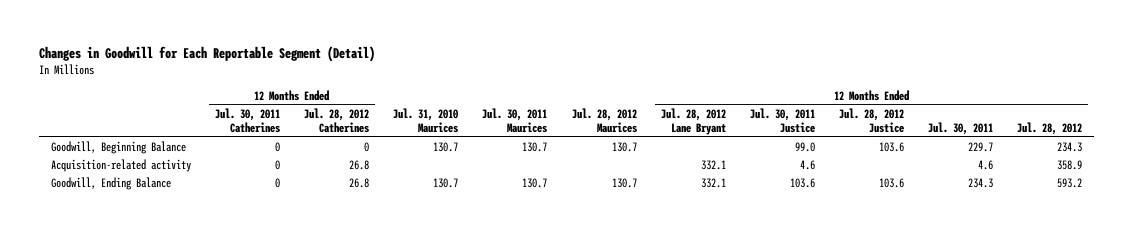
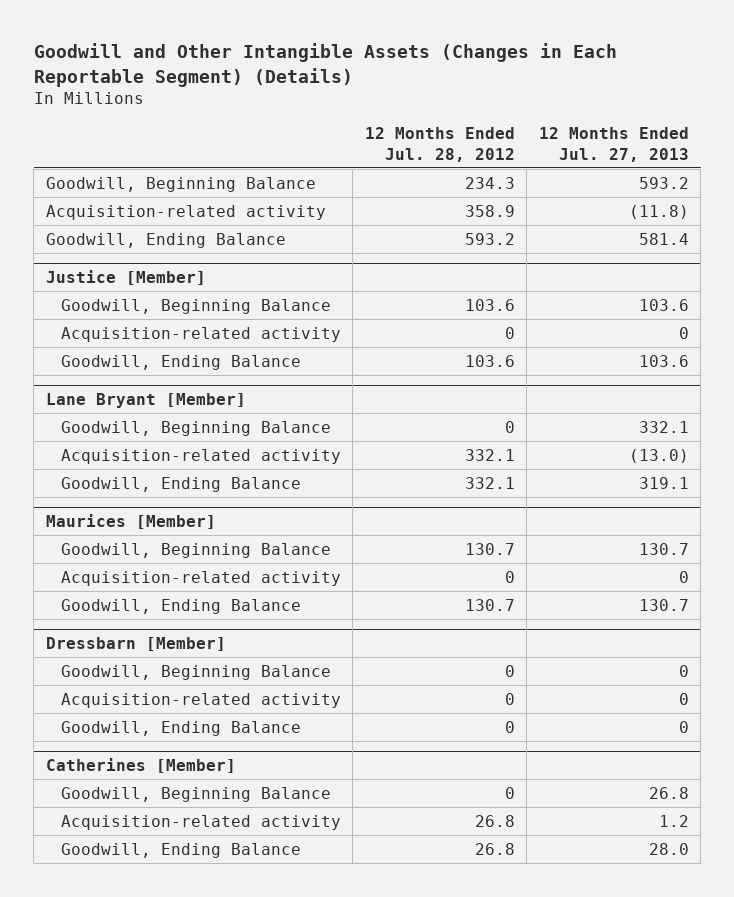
- Changes in Goodwill for Each Reportable Segment (Detail)
+ Goodwill and Other Intangible Assets (Changes in Each Reportable Segment) (Details)
- | 12 Months Ended Jul. 30, 2011 Catherines | 12 Months Ended Jul. 28, 2012 Catherines | Jul. 31, 2010 Maurices | Jul. 30, 2011 Maurices | Jul. 28, 2012 Maurices | 12 Months Ended Jul. 28, 2012 Lane Bryant | 12 Months Ended Jul. 30, 2011 Justice | 12 Months Ended Jul. 28, 2012 Justice | 12 Months Ended Jul. 30, 2011 | 12 Months Ended Jul. 28, 2012
+ | 12 Months Ended Jul. 28, 2012 | 12 Months Ended Jul. 27, 2013
+ Justice [Member]
+ Goodwill, Beginning Balance | 103.6 | 103.6
+ Acquisition-related activity | 0 | 0
+ Goodwill, Ending Balance | 103.6 | 103.6
+ Lane Bryant [Member]
+ Goodwill, Beginning Balance | 0 | 332.1
+ Acquisition-related activity | 332.1 | (13.0)
+ Goodwill, Ending Balance | 332.1 | 319.1
+ Maurices [Member]
+ Goodwill, Beginning Balance | 130.7 | 130.7
+ Acquisition-related activity | 0 | 0
+ Goodwill, Ending Balance | 130.7 | 130.7
+ Dressbarn [Member]
+ Goodwill, Beginning Balance | 0 | 0
+ Acquisition-related activity | 0 | 0
+ Goodwill, Ending Balance | 0 | 0
+ Catherines [Member]
+ Goodwill, Beginning Balance | 0 | 26.8
+ Acquisition-related activity | 26.8 | 1.2
+ Goodwill, Ending Balance | 26.8 | 28.0

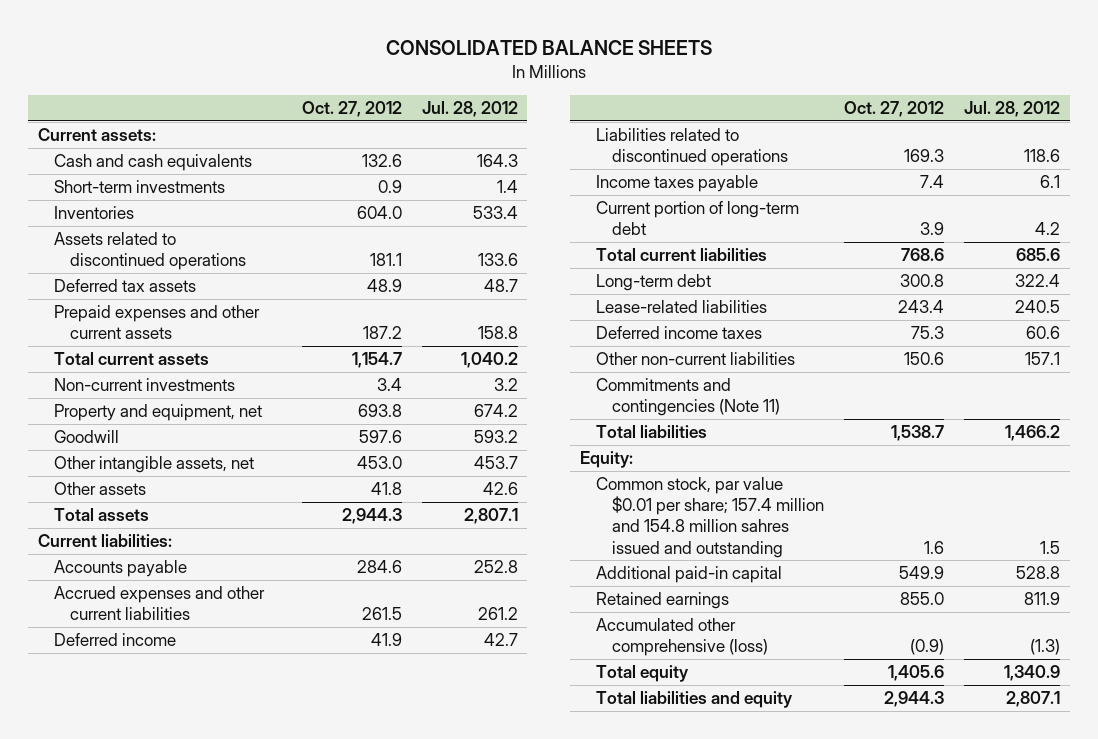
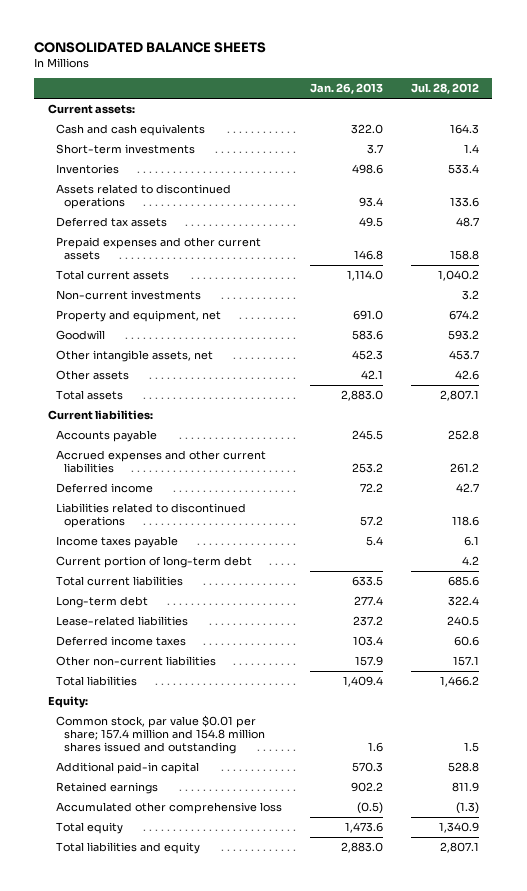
- | Oct. 27, 2012 | Jul. 28, 2012
+ | Jan. 26, 2013 | Jul. 28, 2012
- Commitments and contingencies (Note 11)
- Common stock, par value $0.01 per share; 157.4 million and 154.8 million sahres issued and outstanding | 1.6 | 1.5
+ Common stock, par value $0.01 per share; 157.4 million and 154.8 million shares issued and outstanding | 1.6 | 1.5
- Accumulated other comprehensive (loss) | (0.9) | (1.3)
+ Accumulated other comprehensive loss | (0.5) | (1.3)

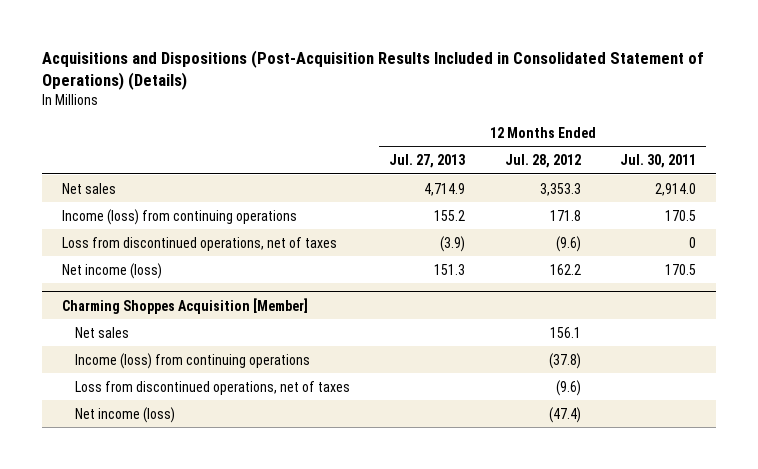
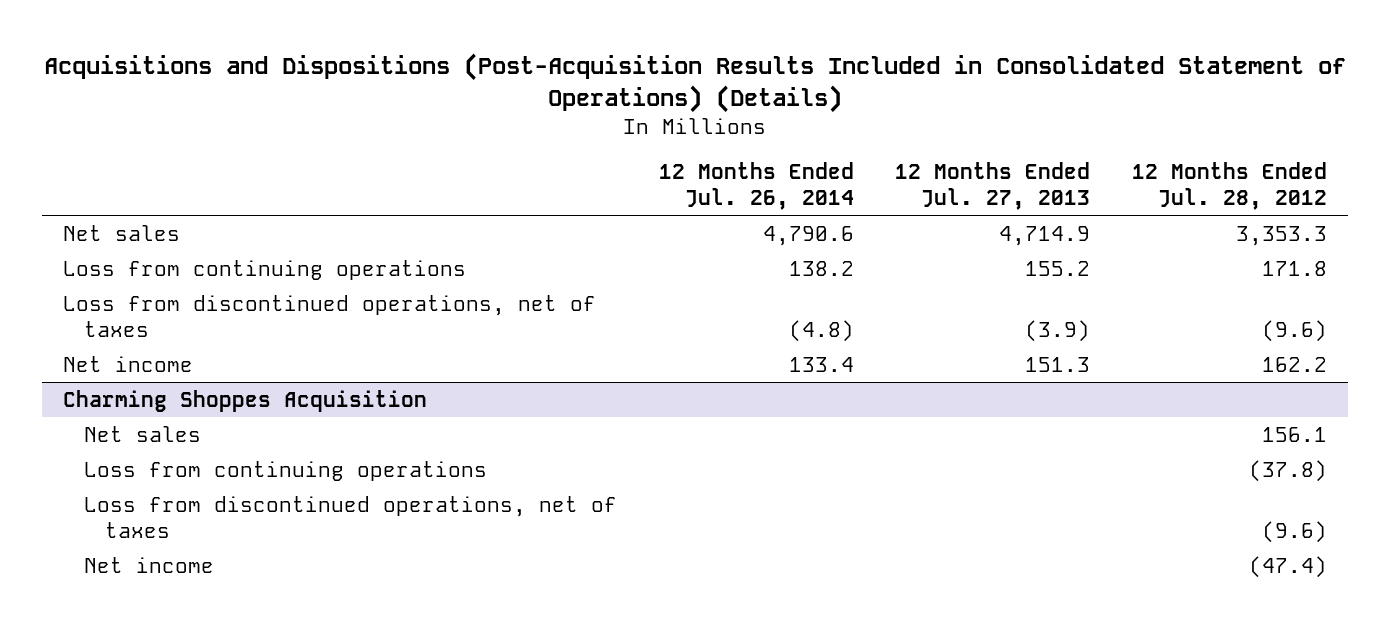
- | 12 Months Ended Jul. 27, 2013 | 12 Months Ended Jul. 28, 2012 | 12 Months Ended Jul. 30, 2011
+ | 12 Months Ended Jul. 26, 2014 | 12 Months Ended Jul. 27, 2013 | 12 Months Ended Jul. 28, 2012
- Income (loss) from continuing operations | 155.2 | 171.8 | 170.5
+ Loss from continuing operations | 138.2 | 155.2 | 171.8
- Net income (loss) | 151.3 | 162.2 | 170.5
- Charming Shoppes Acquisition [Member]
+ Net income | 133.4 | 151.3 | 162.2
+ Charming Shoppes Acquisition
- Income (loss) from continuing operations | | (37.8) |
+ Loss from continuing operations | | | (37.8)
- Net income (loss) | | (47.4) |
+ Net income | | | (47.4)

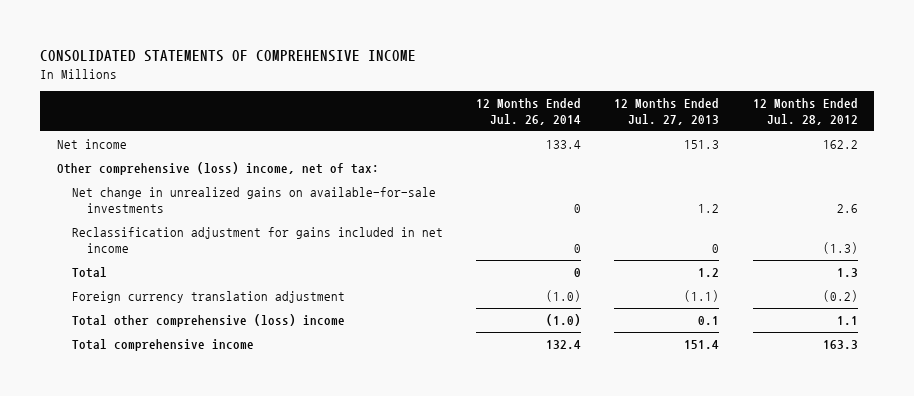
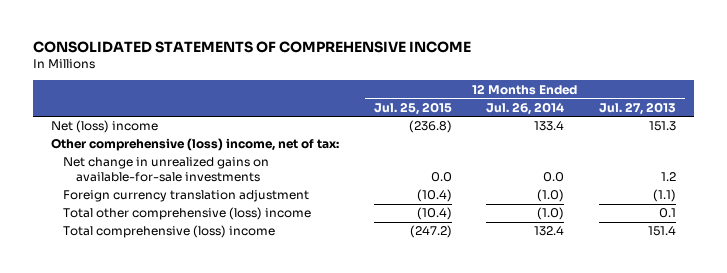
- | 12 Months Ended Jul. 26, 2014 | 12 Months Ended Jul. 27, 2013 | 12 Months Ended Jul. 28, 2012
+ | 12 Months Ended Jul. 25, 2015 | 12 Months Ended Jul. 26, 2014 | 12 Months Ended Jul. 27, 2013
- Net income | 133.4 | 151.3 | 162.2
+ Net (loss) income | (236.8) | 133.4 | 151.3
- Net change in unrealized gains on available-for-sale investments | 0 | 1.2 | 2.6
- Reclassification adjustment for gains included in net income | 0 | 0 | (1.3)
- Total | 0 | 1.2 | 1.3
+ Net change in unrealized gains on available-for-sale investments | 0.0 | 0.0 | 1.2
- Total comprehensive income | 132.4 | 151.4 | 163.3
+ Total comprehensive (loss) income | (247.2) | 132.4 | 151.4

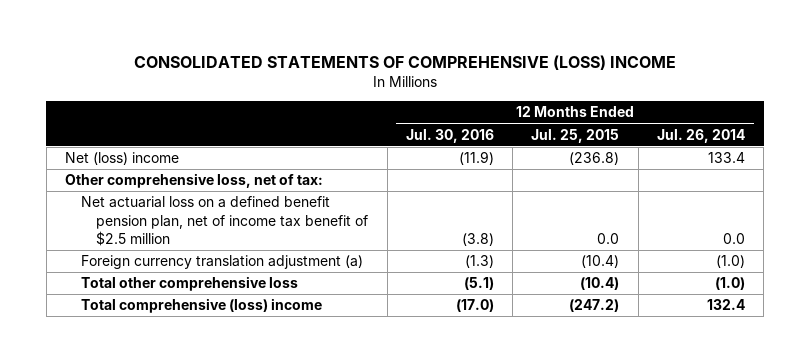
- CONSOLIDATED STATEMENTS OF COMPREHENSIVE INCOME
+ CONSOLIDATED STATEMENTS OF COMPREHENSIVE (LOSS) INCOME
- | 12 Months Ended Jul. 25, 2015 | 12 Months Ended Jul. 26, 2014 | 12 Months Ended Jul. 27, 2013
+ | 12 Months Ended Jul. 30, 2016 | 12 Months Ended Jul. 25, 2015 | 12 Months Ended Jul. 26, 2014
- Other comprehensive (loss) income, net of tax:
- Net change in unrealized gains on available-for-sale investments | 0.0 | 0.0 | 1.2
- Foreign currency translation adjustment | (10.4) | (1.0) | (1.1)
- Total other comprehensive (loss) income | (10.4) | (1.0) | 0.1
+ Other comprehensive loss, net of tax:
+ Net actuarial loss on a defined benefit pension plan, net of income tax benefit of $2.5 million | (3.8) | 0.0 | 0.0
+ Foreign currency translation adjustment (a) | (1.3) | (10.4) | (1.0)
+ Total other comprehensive loss | (5.1) | (10.4) | (1.0)

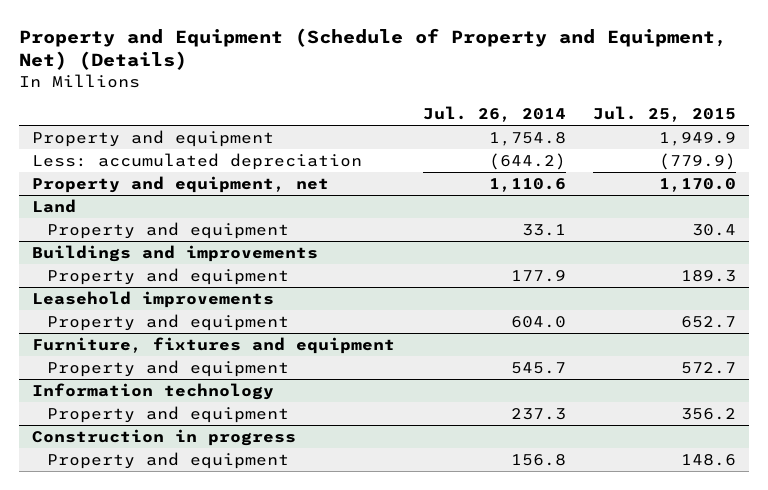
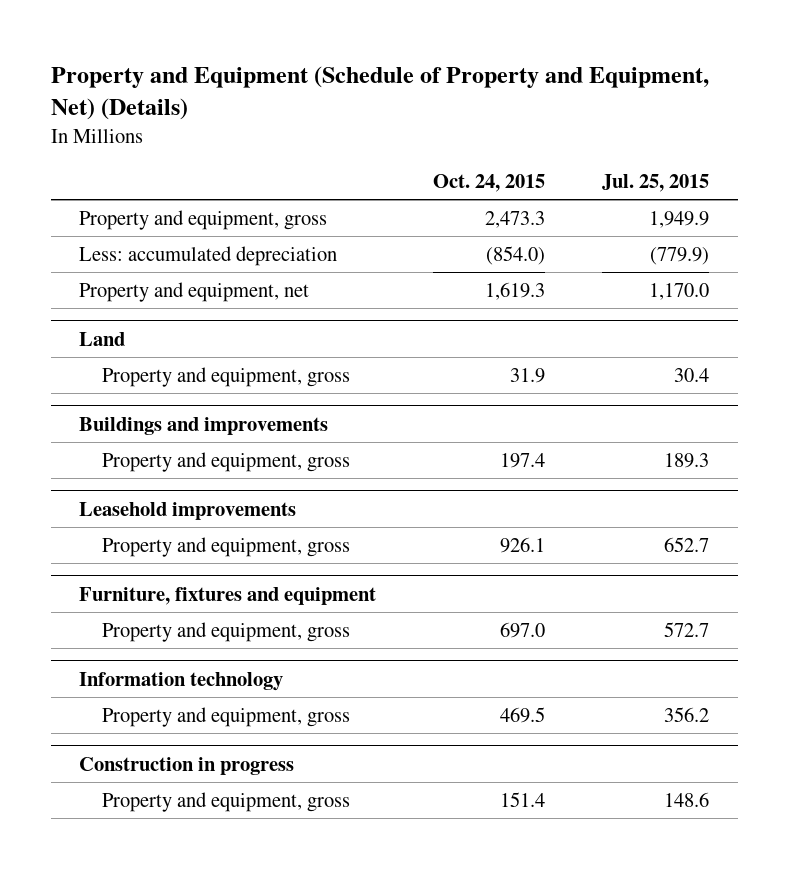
- | Jul. 26, 2014 | Jul. 25, 2015
+ | Oct. 24, 2015 | Jul. 25, 2015
- Property and equipment | 1,754.8 | 1,949.9
+ Property and equipment, gross | 2,473.3 | 1,949.9
@ Land
- Property and equipment | 33.1 | 30.4
+ Property and equipment, gross | 31.9 | 30.4
@ Buildings and improvements
- Property and equipment | 177.9 | 189.3
+ Property and equipment, gross | 197.4 | 189.3
@ Leasehold improvements
- Property and equipment | 604.0 | 652.7
+ Property and equipment, gross | 926.1 | 652.7
@ Furniture, fixtures and equipment
- Property and equipment | 545.7 | 572.7
+ Property and equipment, gross | 697.0 | 572.7
@ Information technology
- Property and equipment | 237.3 | 356.2
+ Property and equipment, gross | 469.5 | 356.2
@ Construction in progress
- Property and equipment | 156.8 | 148.6
+ Property and equipment, gross | 151.4 | 148.6

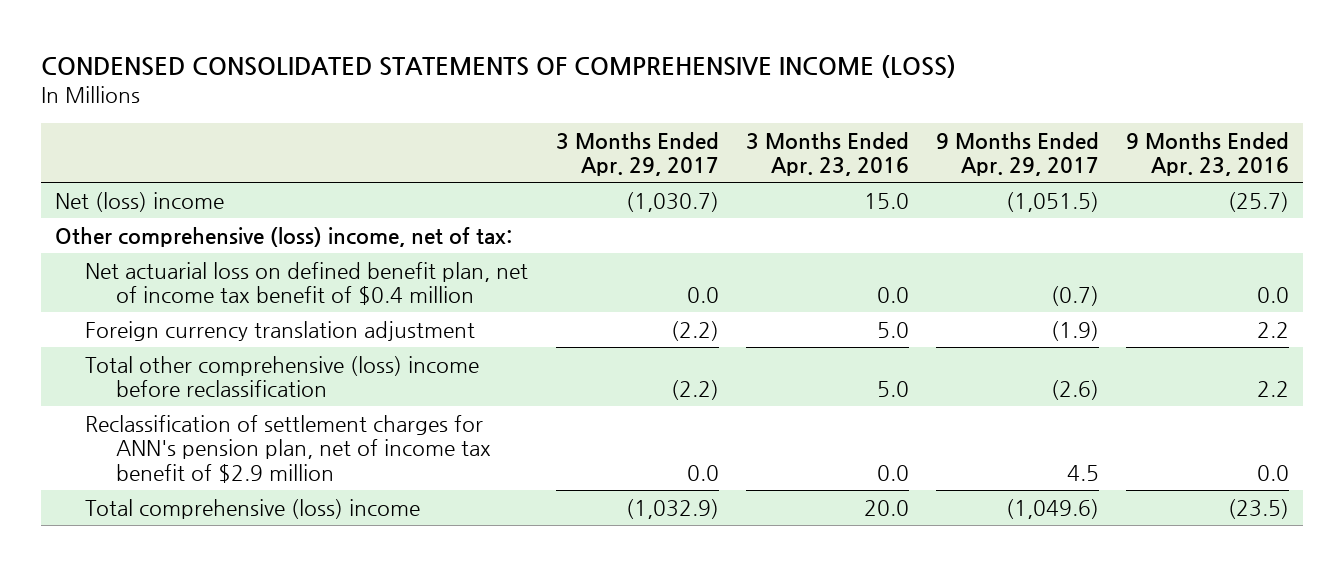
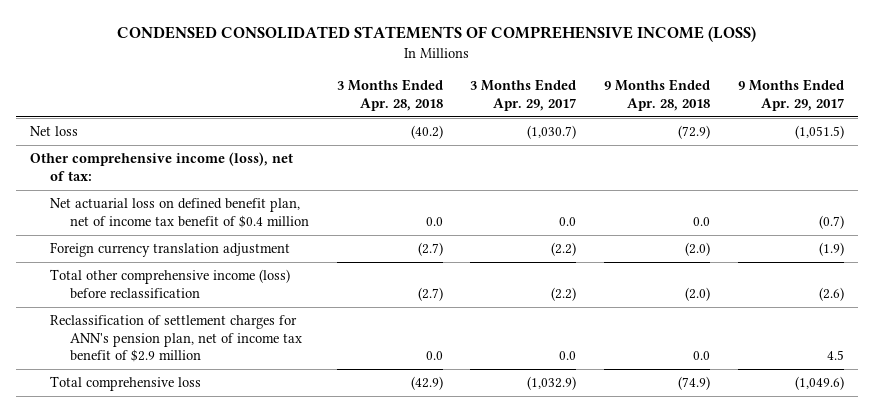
- | 3 Months Ended Apr. 29, 2017 | 3 Months Ended Apr. 23, 2016 | 9 Months Ended Apr. 29, 2017 | 9 Months Ended Apr. 23, 2016
+ | 3 Months Ended Apr. 28, 2018 | 3 Months Ended Apr. 29, 2017 | 9 Months Ended Apr. 28, 2018 | 9 Months Ended Apr. 29, 2017
- Net (loss) income | (1,030.7) | 15.0 | (1,051.5) | (25.7)
- Other comprehensive (loss) income, net of tax:
+ Net loss | (40.2) | (1,030.7) | (72.9) | (1,051.5)
+ Other comprehensive income (loss), net of tax:
- Total other comprehensive (loss) income before reclassification | (2.2) | 5.0 | (2.6) | 2.2
+ Total other comprehensive income (loss) before reclassification | (2.7) | (2.2) | (2.0) | (2.6)
- Total comprehensive (loss) income | (1,032.9) | 20.0 | (1,049.6) | (23.5)
+ Total comprehensive loss | (42.9) | (1,032.9) | (74.9) | (1,049.6)

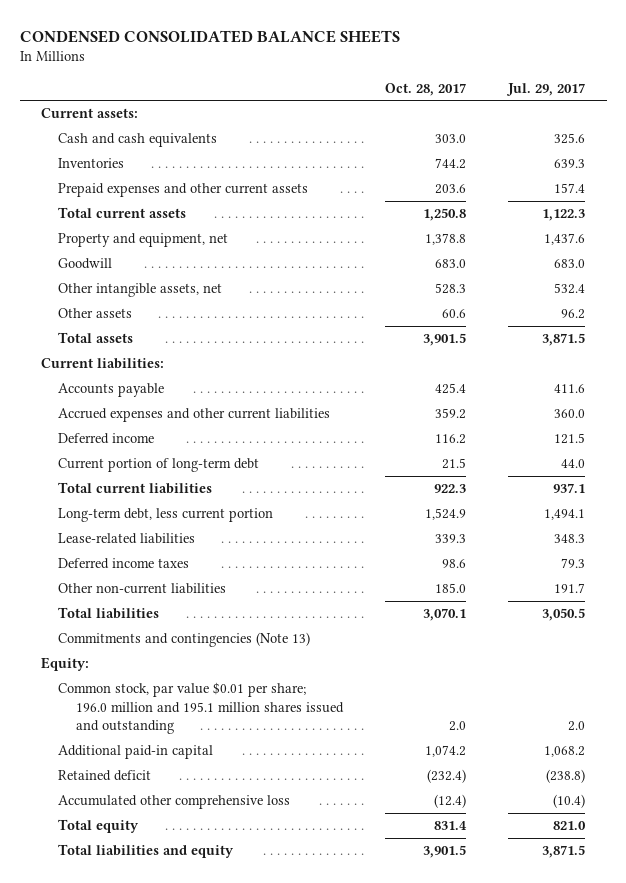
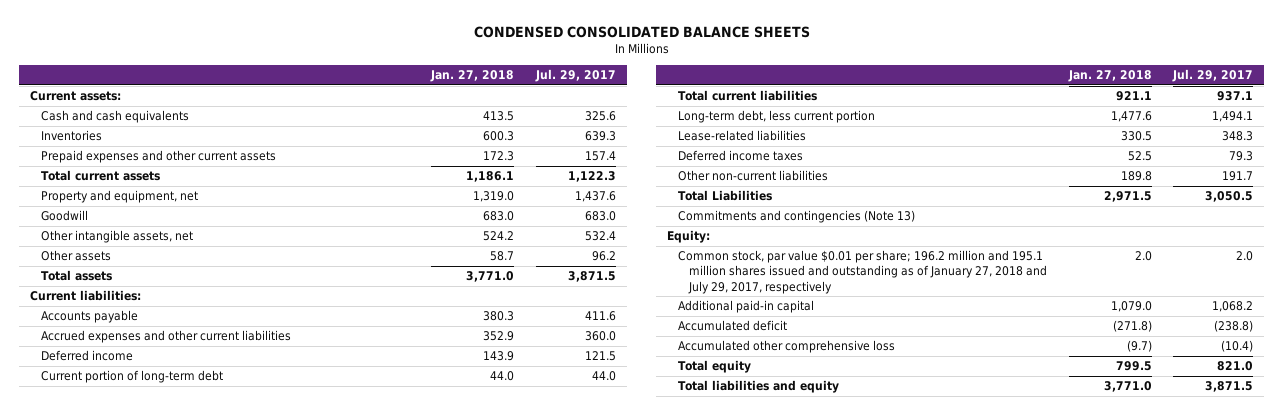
- | Oct. 28, 2017 | Jul. 29, 2017
+ | Jan. 27, 2018 | Jul. 29, 2017
- Total liabilities | 3,070.1 | 3,050.5
+ Total Liabilities | 2,971.5 | 3,050.5
- Common stock, par value $0.01 per share; 196.0 million and 195.1 million shares issued and outstanding | 2.0 | 2.0
+ Common stock, par value $0.01 per share; 196.2 million and 195.1 million shares issued and outstanding as of January 27, 2018 and July 29, 2017, respectively | 2.0 | 2.0
- Retained deficit | (232.4) | (238.8)
+ Accumulated deficit | (271.8) | (238.8)

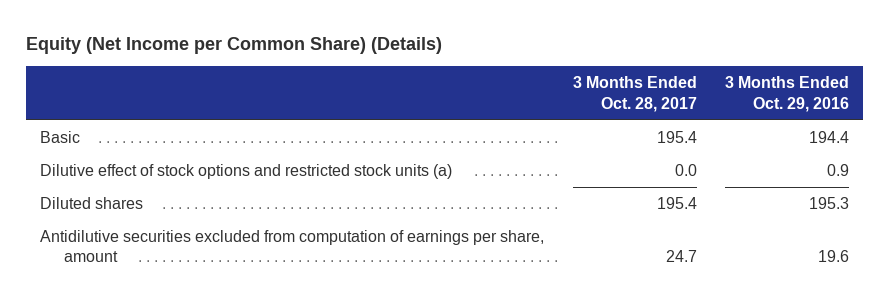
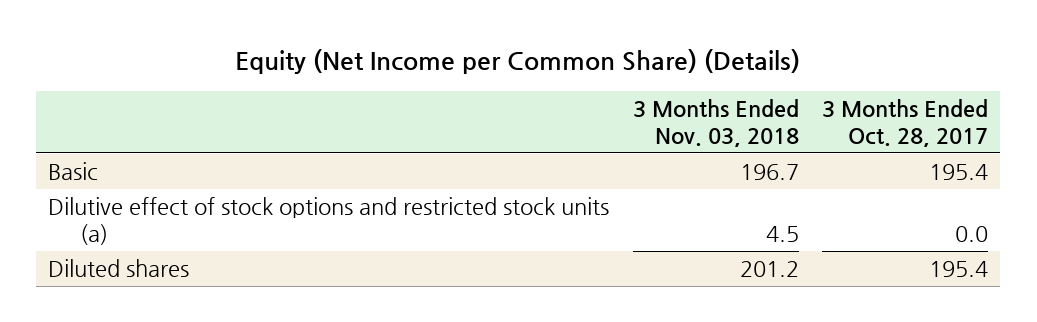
- | 3 Months Ended Oct. 28, 2017 | 3 Months Ended Oct. 29, 2016
+ | 3 Months Ended Nov. 03, 2018 | 3 Months Ended Oct. 28, 2017
- Antidilutive securities excluded from computation of earnings per share, amount | 24.7 | 19.6

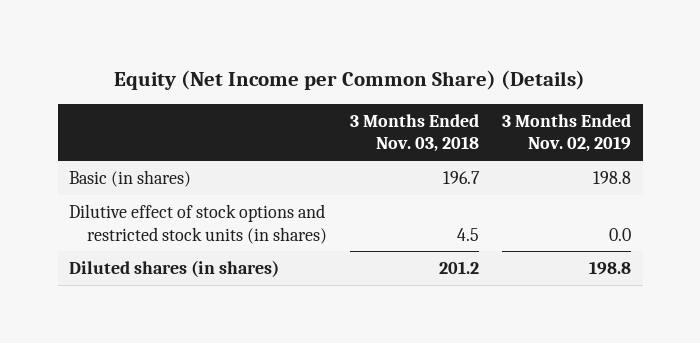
- | 3 Months Ended Nov. 03, 2018 | 3 Months Ended Oct. 28, 2017
+ | 3 Months Ended Nov. 03, 2018 | 3 Months Ended Nov. 02, 2019
- Basic | 196.7 | 195.4
- Dilutive effect of stock options and restricted stock units (a) | 4.5 | 0.0
- Diluted shares | 201.2 | 195.4
+ Basic (in shares) | 196.7 | 198.8
+ Dilutive effect of stock options and restricted stock units (in shares) | 4.5 | 0.0
+ Diluted shares (in shares) | 201.2 | 198.8

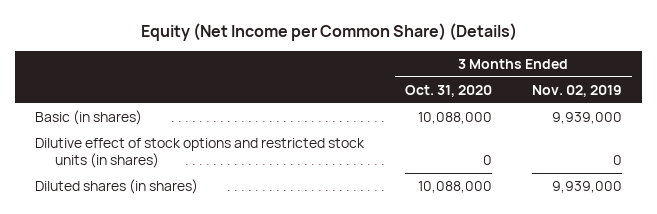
- | 3 Months Ended Nov. 03, 2018 | 3 Months Ended Nov. 02, 2019
+ | 3 Months Ended Oct. 31, 2020 | 3 Months Ended Nov. 02, 2019
- Basic (in shares) | 196.7 | 198.8
- Dilutive effect of stock options and restricted stock units (in shares) | 4.5 | 0.0
- Diluted shares (in shares) | 201.2 | 198.8
+ Basic (in shares) | 10,088,000 | 9,939,000
+ Dilutive effect of stock options and restricted stock units (in shares) | 0 | 0
+ Diluted shares (in shares) | 10,088,000 | 9,939,000

